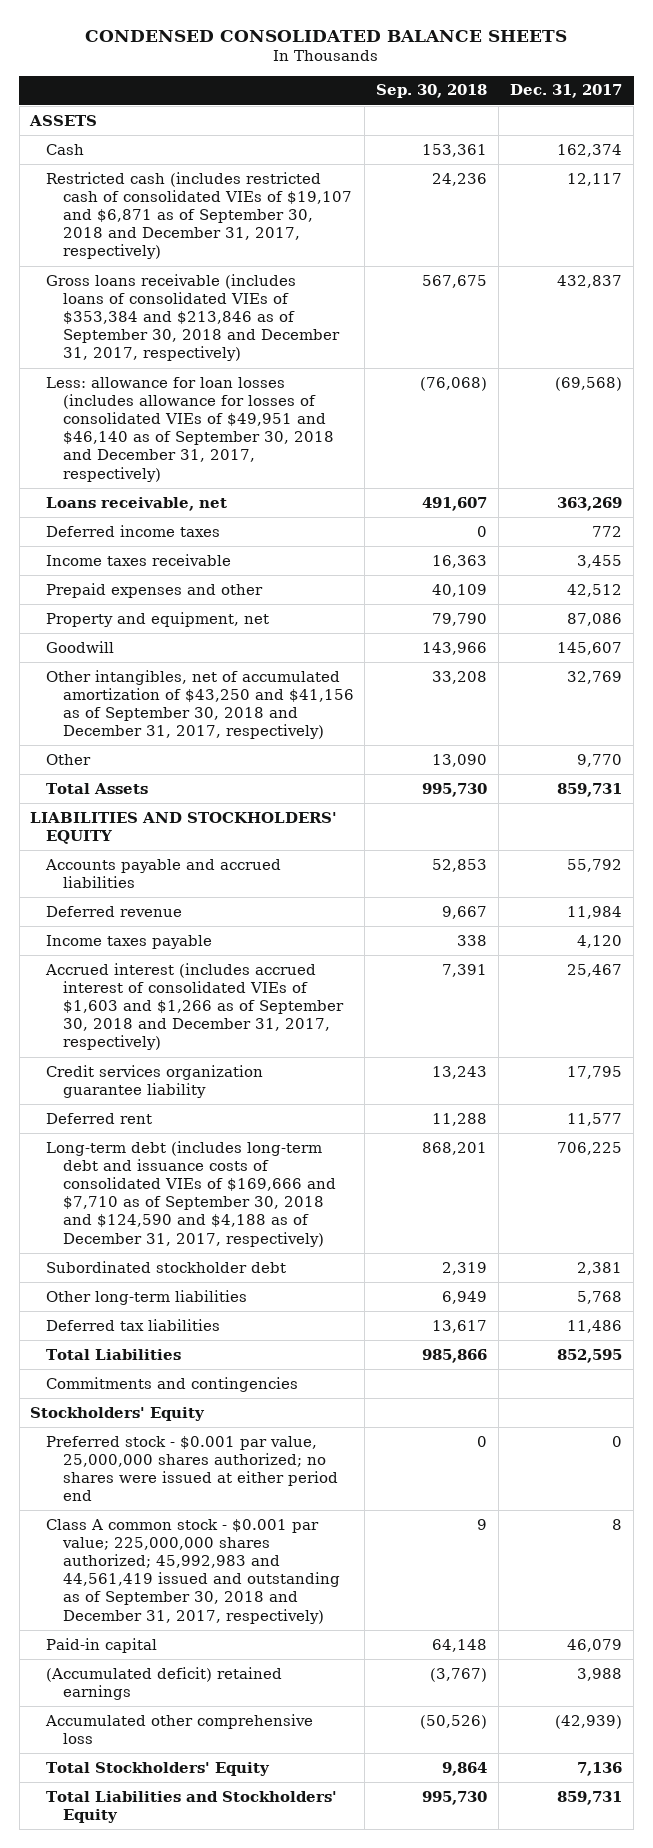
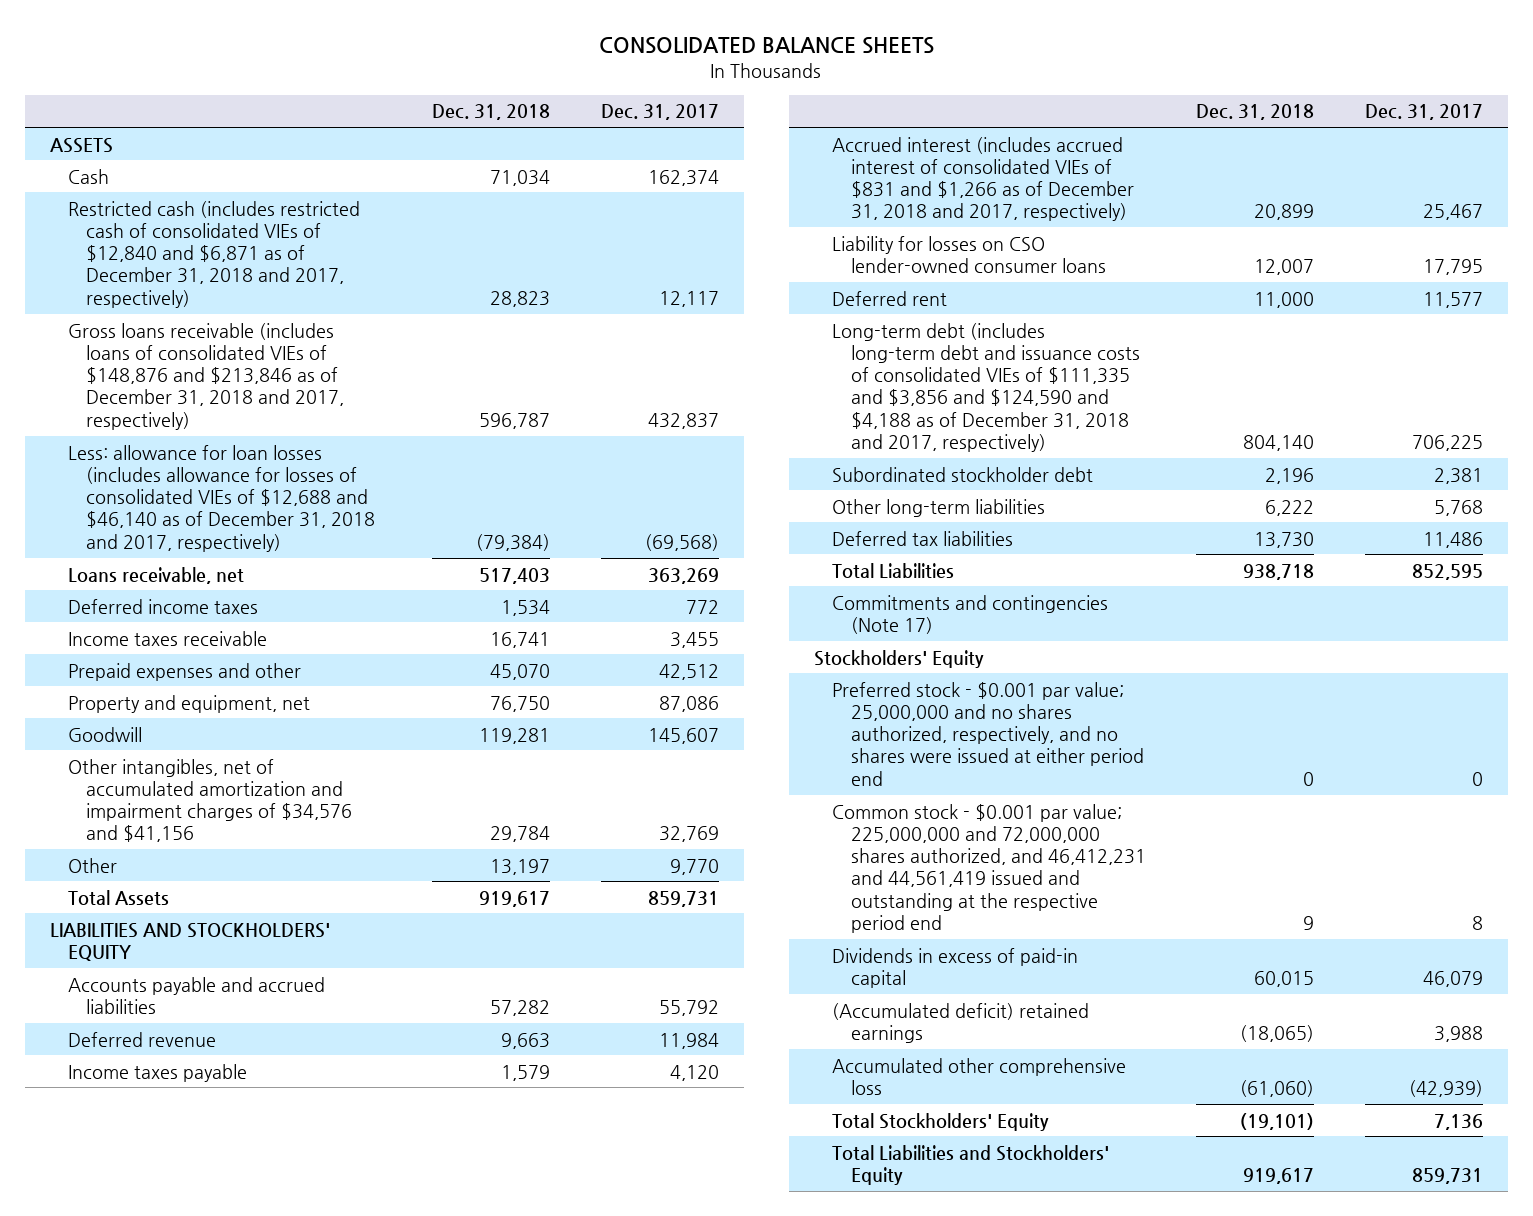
- CONDENSED CONSOLIDATED BALANCE SHEETS
+ CONSOLIDATED BALANCE SHEETS
- | Sep. 30, 2018 | Dec. 31, 2017
+ | Dec. 31, 2018 | Dec. 31, 2017
- Restricted cash (includes restricted cash of consolidated VIEs of $19,107 and $6,871 as of September 30, 2018 and December 31, 2017, respectively) | 24,236 | 12,117
- Gross loans receivable (includes loans of consolidated VIEs of $353,384 and $213,846 as of September 30, 2018 and December 31, 2017, respectively) | 567,675 | 432,837
- Less: allowance for loan losses (includes allowance for losses of consolidated VIEs of $49,951 and $46,140 as of September 30, 2018 and December 31, 2017, respectively) | (76,068) | (69,568)
+ Restricted cash (includes restricted cash of consolidated VIEs of $12,840 and $6,871 as of December 31, 2018 and 2017, respectively) | 28,823 | 12,117
+ Gross loans receivable (includes loans of consolidated VIEs of $148,876 and $213,846 as of December 31, 2018 and 2017, respectively) | 596,787 | 432,837
+ Less: allowance for loan losses (includes allowance for losses of consolidated VIEs of $12,688 and $46,140 as of December 31, 2018 and 2017, respectively) | (79,384) | (69,568)
- Other intangibles, net of accumulated amortization of $43,250 and $41,156 as of September 30, 2018 and December 31, 2017, respectively) | 33,208 | 32,769
+ Other intangibles, net of accumulated amortization and impairment charges of $34,576 and $41,156 | 29,784 | 32,769
- Accrued interest (includes accrued interest of consolidated VIEs of $1,603 and $1,266 as of September 30, 2018 and December 31, 2017, respectively) | 7,391 | 25,467
- Credit services organization guarantee liability | 13,243 | 17,795
+ Accrued interest (includes accrued interest of consolidated VIEs of $831 and $1,266 as of December 31, 2018 and 2017, respectively) | 20,899 | 25,467
+ Liability for losses on CSO lender-owned consumer loans | 12,007 | 17,795
- Long-term debt (includes long-term debt and issuance costs of consolidated VIEs of $169,666 and $7,710 as of September 30, 2018 and $124,590 and $4,188 as of December 31, 2017, respectively) | 868,201 | 706,225
+ Long-term debt (includes long-term debt and issuance costs of consolidated VIEs of $111,335 and $3,856 and $124,590 and $4,188 as of December 31, 2018 and 2017, respectively) | 804,140 | 706,225
- Commitments and contingencies
+ Commitments and contingencies (Note 17)
- Preferred stock - $0.001 par value, 25,000,000 shares authorized; no shares were issued at either period end | 0 | 0
- Class A common stock - $0.001 par value; 225,000,000 shares authorized; 45,992,983 and 44,561,419 issued and outstanding as of September 30, 2018 and December 31, 2017, respectively) | 9 | 8
- Paid-in capital | 64,148 | 46,079
+ Preferred stock - $0.001 par value; 25,000,000 and no shares authorized, respectively, and no shares were issued at either period end | 0 | 0
+ Common stock - $0.001 par value; 225,000,000 and 72,000,000 shares authorized, and 46,412,231 and 44,561,419 issued and outstanding at the respective period end | 9 | 8
+ Dividends in excess of paid-in capital | 60,015 | 46,079

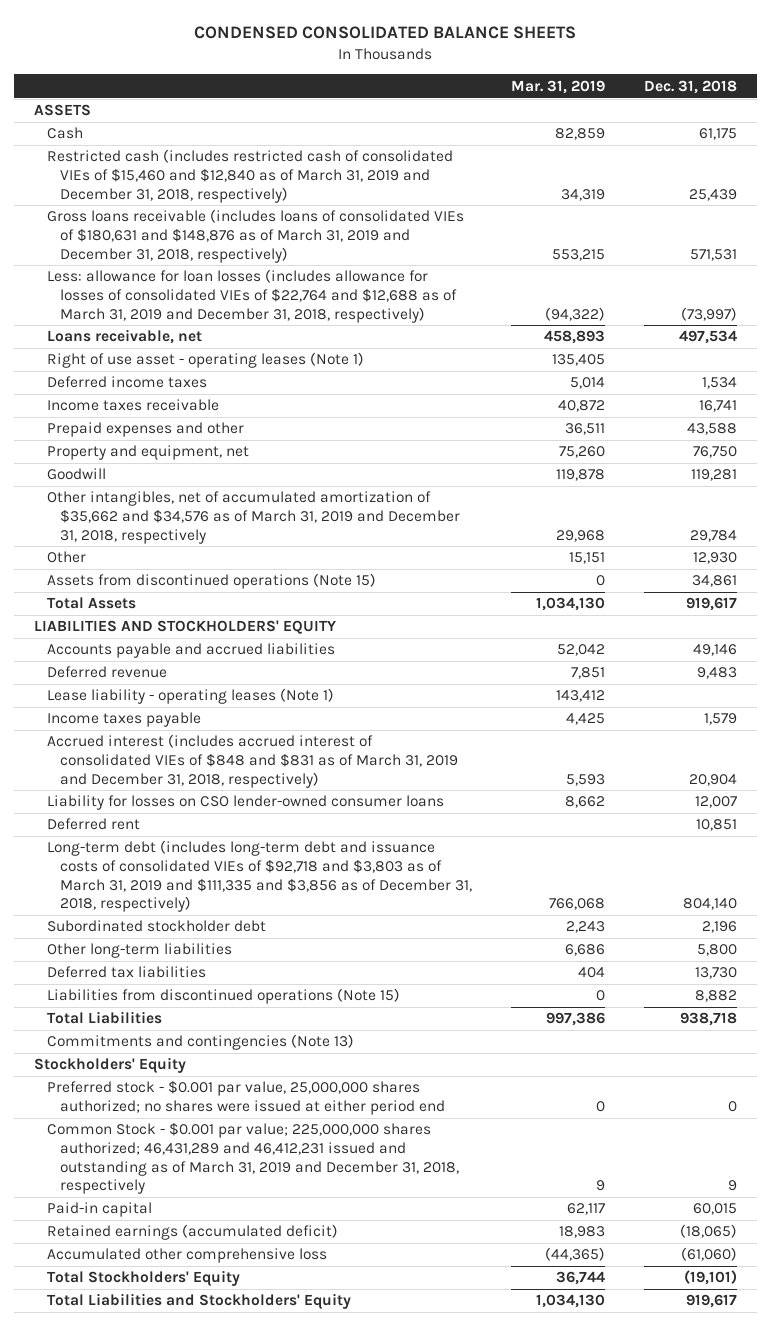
- CONSOLIDATED BALANCE SHEETS
+ CONDENSED CONSOLIDATED BALANCE SHEETS
- | Dec. 31, 2018 | Dec. 31, 2017
+ | Mar. 31, 2019 | Dec. 31, 2018
- Cash | 71,034 | 162,374
- Restricted cash (includes restricted cash of consolidated VIEs of $12,840 and $6,871 as of December 31, 2018 and 2017, respectively) | 28,823 | 12,117
- Gross loans receivable (includes loans of consolidated VIEs of $148,876 and $213,846 as of December 31, 2018 and 2017, respectively) | 596,787 | 432,837
- Less: allowance for loan losses (includes allowance for losses of consolidated VIEs of $12,688 and $46,140 as of December 31, 2018 and 2017, respectively) | (79,384) | (69,568)
- Loans receivable, net | 517,403 | 363,269
+ Cash | 82,859 | 61,175
+ Restricted cash (includes restricted cash of consolidated VIEs of $15,460 and $12,840 as of March 31, 2019 and December 31, 2018, respectively) | 34,319 | 25,439
+ Gross loans receivable (includes loans of consolidated VIEs of $180,631 and $148,876 as of March 31, 2019 and December 31, 2018, respectively) | 553,215 | 571,531
+ Less: allowance for loan losses (includes allowance for losses of consolidated VIEs of $22,764 and $12,688 as of March 31, 2019 and December 31, 2018, respectively) | (94,322) | (73,997)
+ Loans receivable, net | 458,893 | 497,534
+ Right of use asset - operating leases (Note 1) | 135,405 |
- Prepaid expenses and other | 45,070 | 42,512
+ Prepaid expenses and other | 36,511 | 43,588
- Other intangibles, net of accumulated amortization and impairment charges of $34,576 and $41,156 | 29,784 | 32,769
- Other | 13,197 | 9,770
+ Other intangibles, net of accumulated amortization of $35,662 and $34,576 as of March 31, 2019 and December 31, 2018, respectively | 29,968 | 29,784
+ Other | 15,151 | 12,930
+ Assets from discontinued operations (Note 15) | 0 | 34,861
- Accounts payable and accrued liabilities | 57,282 | 55,792
- Deferred revenue | 9,663 | 11,984
+ Accounts payable and accrued liabilities | 52,042 | 49,146
+ Deferred revenue | 7,851 | 9,483
+ Lease liability - operating leases (Note 1) | 143,412 |
- Accrued interest (includes accrued interest of consolidated VIEs of $831 and $1,266 as of December 31, 2018 and 2017, respectively) | 20,899 | 25,467
+ Accrued interest (includes accrued interest of consolidated VIEs of $848 and $831 as of March 31, 2019 and December 31, 2018, respectively) | 5,593 | 20,904
- Deferred rent | 11,000 | 11,577
- Long-term debt (includes long-term debt and issuance costs of consolidated VIEs of $111,335 and $3,856 and $124,590 and $4,188 as of December 31, 2018 and 2017, respectively) | 804,140 | 706,225
+ Deferred rent | | 10,851
+ Long-term debt (includes long-term debt and issuance costs of consolidated VIEs of $92,718 and $3,803 as of March 31, 2019 and $111,335 and $3,856 as of December 31, 2018, respectively) | 766,068 | 804,140
- Other long-term liabilities | 6,222 | 5,768
+ Other long-term liabilities | 6,686 | 5,800
+ Liabilities from discontinued operations (Note 15) | 0 | 8,882
- Commitments and contingencies (Note 17)
+ Commitments and contingencies (Note 13)
- Preferred stock - $0.001 par value; 25,000,000 and no shares authorized, respectively, and no shares were issued at either period end | 0 | 0
- Common stock - $0.001 par value; 225,000,000 and 72,000,000 shares authorized, and 46,412,231 and 44,561,419 issued and outstanding at the respective period end | 9 | 8
- Dividends in excess of paid-in capital | 60,015 | 46,079
- (Accumulated deficit) retained earnings | (18,065) | 3,988
+ Preferred stock - $0.001 par value, 25,000,000 shares authorized; no shares were issued at either period end | 0 | 0
+ Common Stock - $0.001 par value; 225,000,000 shares authorized; 46,431,289 and 46,412,231 issued and outstanding as of March 31, 2019 and December 31, 2018, respectively | 9 | 9
+ Paid-in capital | 62,117 | 60,015
+ Retained earnings (accumulated deficit) | 18,983 | (18,065)

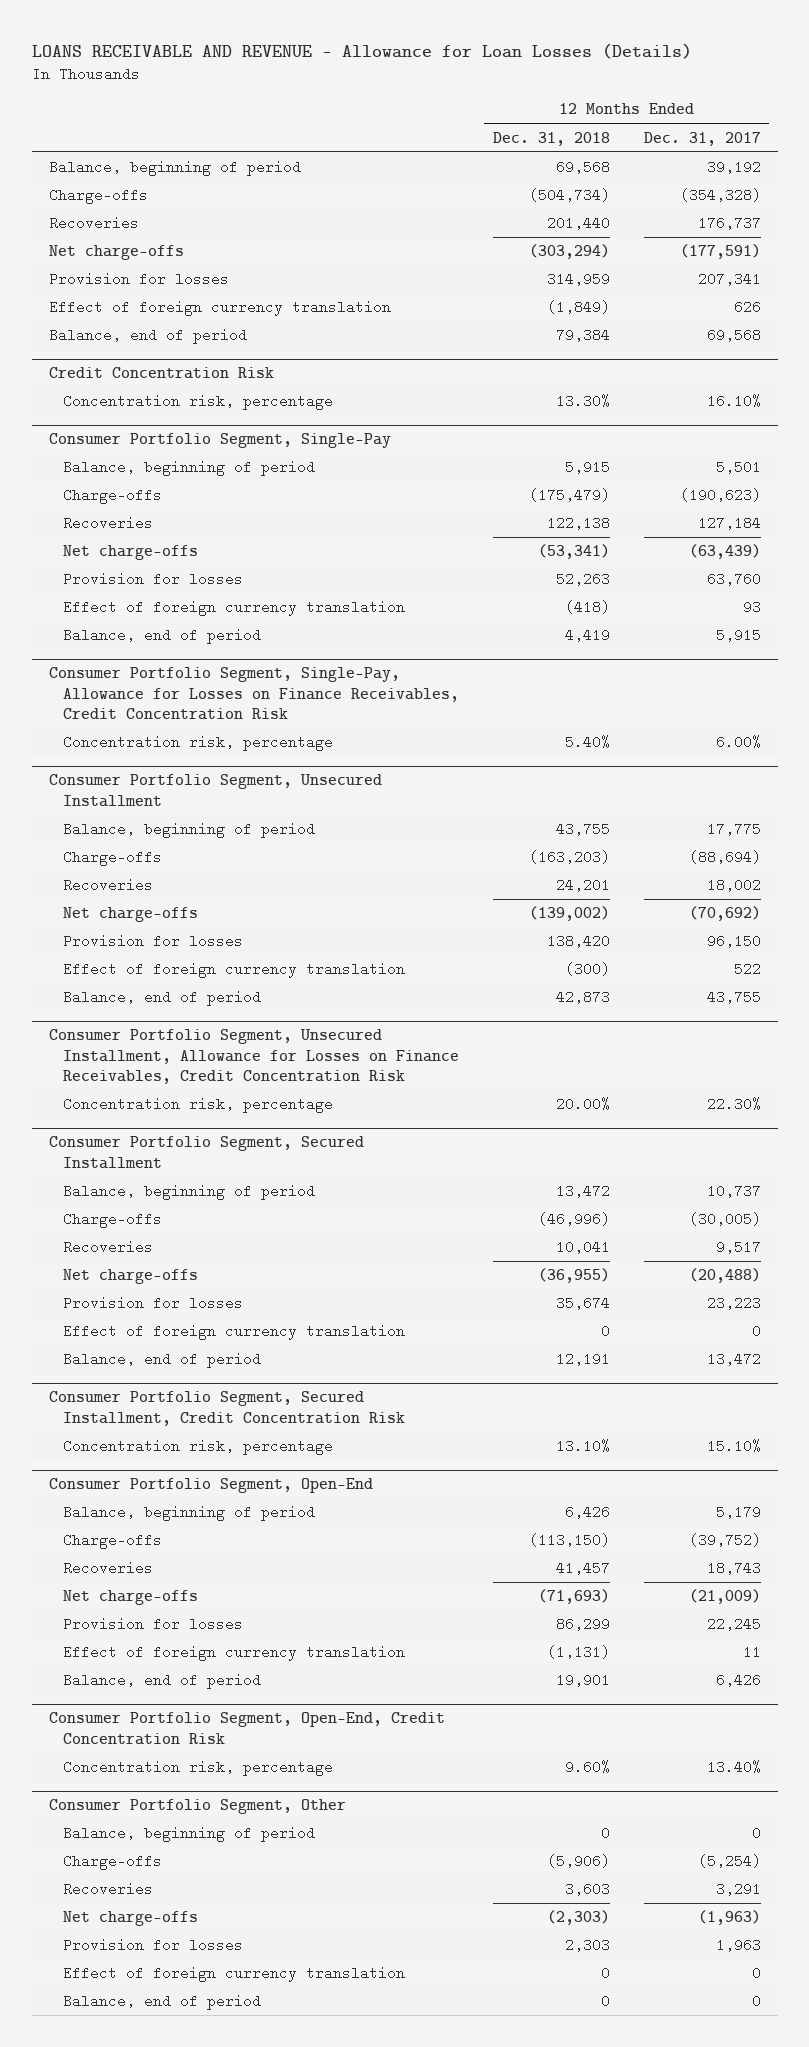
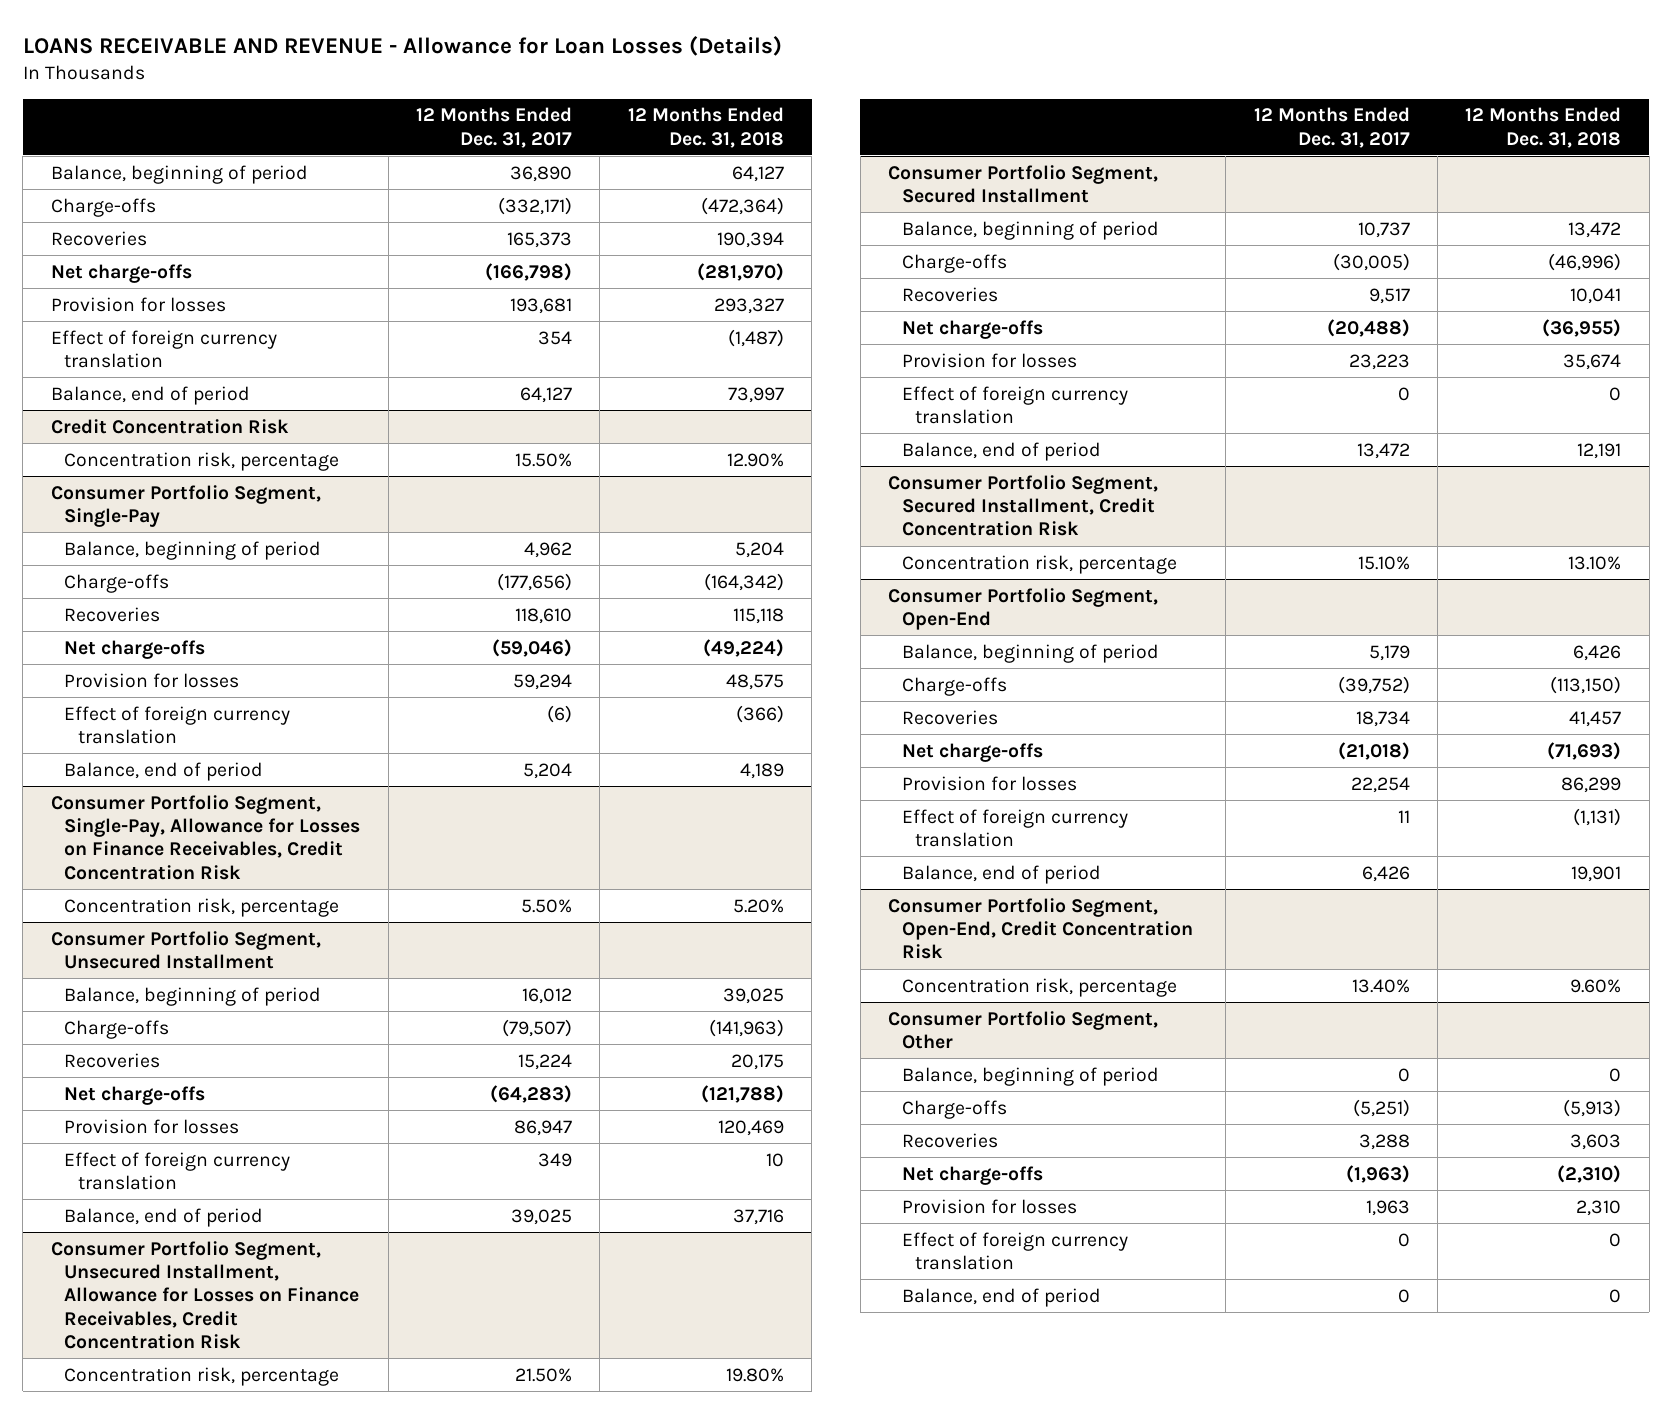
- | 12 Months Ended Dec. 31, 2018 | 12 Months Ended Dec. 31, 2017
+ | 12 Months Ended Dec. 31, 2017 | 12 Months Ended Dec. 31, 2018
- Balance, beginning of period | 69,568 | 39,192
- Charge-offs | (504,734) | (354,328)
- Recoveries | 201,440 | 176,737
- Net charge-offs | (303,294) | (177,591)
- Provision for losses | 314,959 | 207,341
- Effect of foreign currency translation | (1,849) | 626
- Balance, end of period | 79,384 | 69,568
+ Balance, beginning of period | 36,890 | 64,127
+ Charge-offs | (332,171) | (472,364)
+ Recoveries | 165,373 | 190,394
+ Net charge-offs | (166,798) | (281,970)
+ Provision for losses | 193,681 | 293,327
+ Effect of foreign currency translation | 354 | (1,487)
+ Balance, end of period | 64,127 | 73,997
@ Credit Concentration Risk
- Concentration risk, percentage | 13.30% | 16.10%
+ Concentration risk, percentage | 15.50% | 12.90%
@ Consumer Portfolio Segment, Single-Pay
- Balance, beginning of period | 5,915 | 5,501
- Charge-offs | (175,479) | (190,623)
- Recoveries | 122,138 | 127,184
- Net charge-offs | (53,341) | (63,439)
- Provision for losses | 52,263 | 63,760
- Effect of foreign currency translation | (418) | 93
- Balance, end of period | 4,419 | 5,915
+ Balance, beginning of period | 4,962 | 5,204
+ Charge-offs | (177,656) | (164,342)
+ Recoveries | 118,610 | 115,118
+ Net charge-offs | (59,046) | (49,224)
+ Provision for losses | 59,294 | 48,575
+ Effect of foreign currency translation | (6) | (366)
+ Balance, end of period | 5,204 | 4,189
@ Consumer Portfolio Segment, Single-Pay, Allowance for Losses on Finance Receivables, Credit Concentration Risk
- Concentration risk, percentage | 5.40% | 6.00%
+ Concentration risk, percentage | 5.50% | 5.20%
@ Consumer Portfolio Segment, Unsecured Installment
- Balance, beginning of period | 43,755 | 17,775
- Charge-offs | (163,203) | (88,694)
- Recoveries | 24,201 | 18,002
- Net charge-offs | (139,002) | (70,692)
- Provision for losses | 138,420 | 96,150
- Effect of foreign currency translation | (300) | 522
- Balance, end of period | 42,873 | 43,755
+ Balance, beginning of period | 16,012 | 39,025
+ Charge-offs | (79,507) | (141,963)
+ Recoveries | 15,224 | 20,175
+ Net charge-offs | (64,283) | (121,788)
+ Provision for losses | 86,947 | 120,469
+ Effect of foreign currency translation | 349 | 10
+ Balance, end of period | 39,025 | 37,716
@ Consumer Portfolio Segment, Unsecured Installment, Allowance for Losses on Finance Receivables, Credit Concentration Risk
- Concentration risk, percentage | 20.00% | 22.30%
+ Concentration risk, percentage | 21.50% | 19.80%
@ Consumer Portfolio Segment, Open-End
- Recoveries | 41,457 | 18,743
- Net charge-offs | (71,693) | (21,009)
- Provision for losses | 86,299 | 22,245
+ Recoveries | 18,734 | 41,457
+ Net charge-offs | (21,018) | (71,693)
+ Provision for losses | 22,254 | 86,299
@ Consumer Portfolio Segment, Other
- Charge-offs | (5,906) | (5,254)
- Recoveries | 3,603 | 3,291
- Net charge-offs | (2,303) | (1,963)
- Provision for losses | 2,303 | 1,963
+ Charge-offs | (5,251) | (5,913)
+ Recoveries | 3,288 | 3,603
+ Net charge-offs | (1,963) | (2,310)
+ Provision for losses | 1,963 | 2,310

